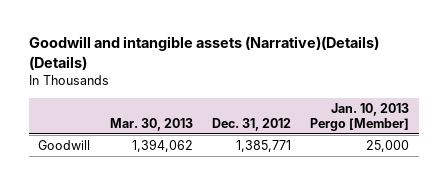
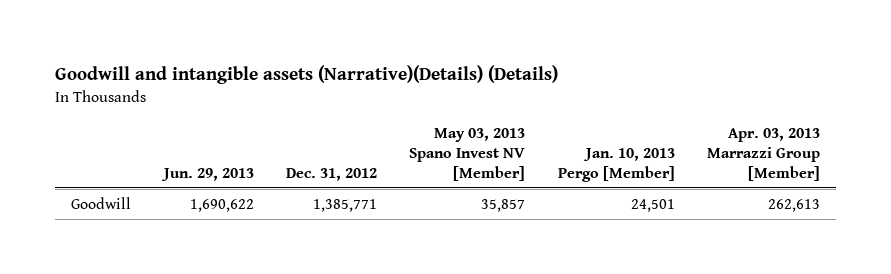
- | Mar. 30, 2013 | Dec. 31, 2012 | Jan. 10, 2013 Pergo [Member]
+ | Jun. 29, 2013 | Dec. 31, 2012 | May 03, 2013 Spano Invest NV [Member] | Jan. 10, 2013 Pergo [Member] | Apr. 03, 2013 Marrazzi Group [Member]
- Goodwill | 1,394,062 | 1,385,771 | 25,000
+ Goodwill | 1,690,622 | 1,385,771 | 35,857 | 24,501 | 262,613

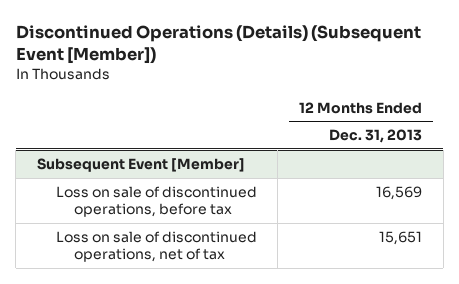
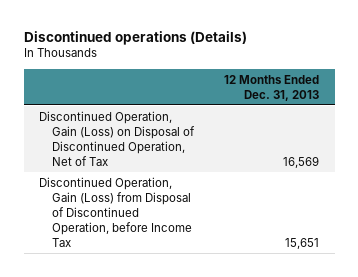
- Discontinued Operations (Details) (Subsequent Event [Member])
+ Discontinued operations (Details)
- Subsequent Event [Member]
- Loss on sale of discontinued operations, before tax | 16,569
- Loss on sale of discontinued operations, net of tax | 15,651
+ Discontinued Operation, Gain (Loss) on Disposal of Discontinued Operation, Net of Tax | 16,569
+ Discontinued Operation, Gain (Loss) from Disposal of Discontinued Operation, before Income Tax | 15,651

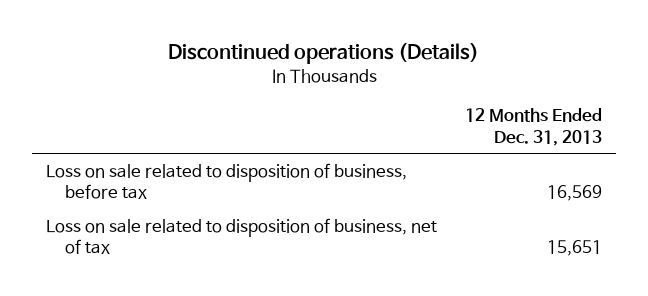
- Discontinued Operation, Gain (Loss) on Disposal of Discontinued Operation, Net of Tax | 16,569
- Discontinued Operation, Gain (Loss) from Disposal of Discontinued Operation, before Income Tax | 15,651
+ Loss on sale related to disposition of business, before tax | 16,569
+ Loss on sale related to disposition of business, net of tax | 15,651

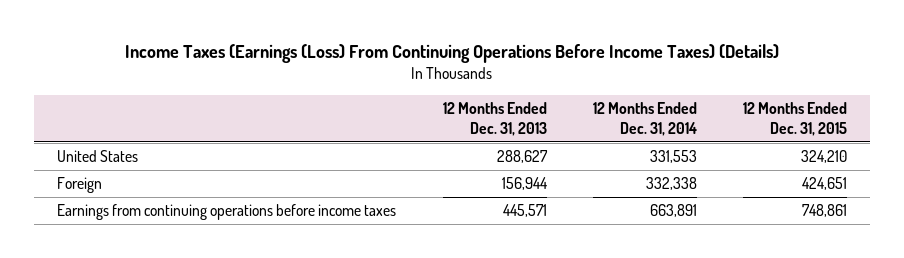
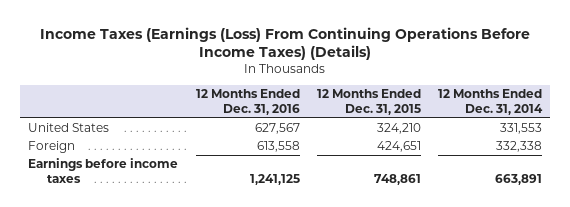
- | 12 Months Ended Dec. 31, 2013 | 12 Months Ended Dec. 31, 2014 | 12 Months Ended Dec. 31, 2015
+ | 12 Months Ended Dec. 31, 2016 | 12 Months Ended Dec. 31, 2015 | 12 Months Ended Dec. 31, 2014
- Earnings from continuing operations before income taxes | 445,571 | 663,891 | 748,861
+ Earnings before income taxes | 1,241,125 | 748,861 | 663,891

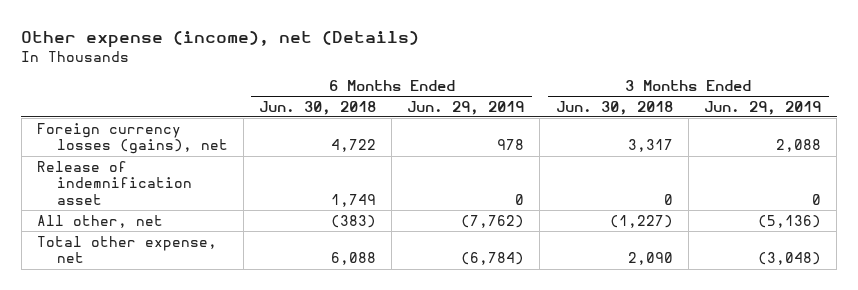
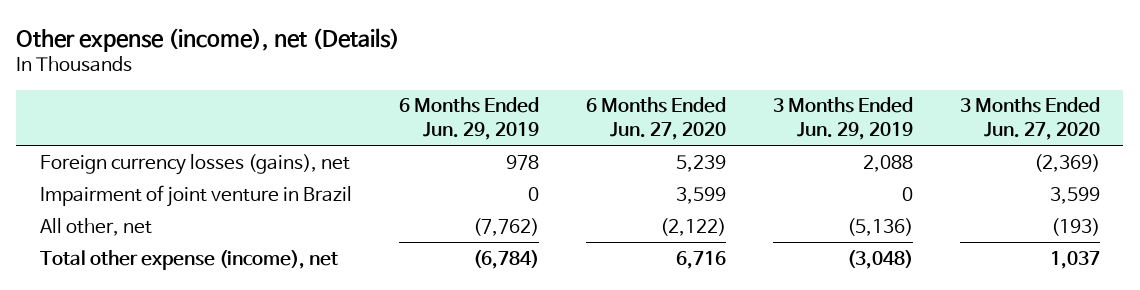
- | 6 Months Ended Jun. 30, 2018 | 6 Months Ended Jun. 29, 2019 | 3 Months Ended Jun. 30, 2018 | 3 Months Ended Jun. 29, 2019
+ | 6 Months Ended Jun. 29, 2019 | 6 Months Ended Jun. 27, 2020 | 3 Months Ended Jun. 29, 2019 | 3 Months Ended Jun. 27, 2020
- Release of indemnification asset | 1,749 | 0 | 0 | 0
+ Impairment of joint venture in Brazil | 0 | 3,599 | 0 | 3,599
- Total other expense, net | 6,088 | (6,784) | 2,090 | (3,048)
+ Total other expense (income), net | (6,784) | 6,716 | (3,048) | 1,037

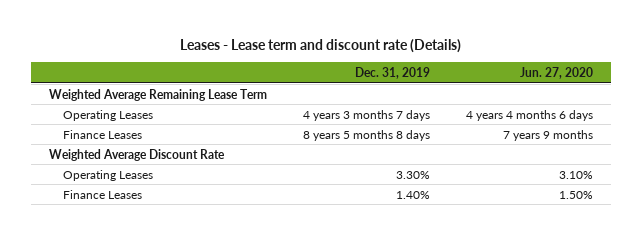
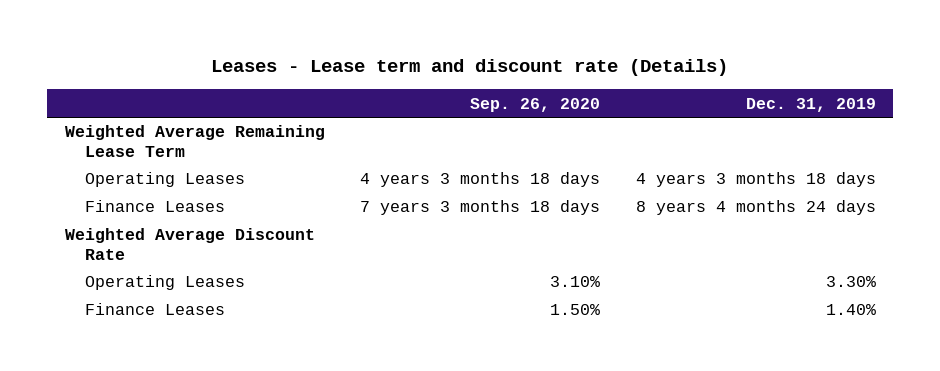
- | Dec. 31, 2019 | Jun. 27, 2020
+ | Sep. 26, 2020 | Dec. 31, 2019
- Operating Leases | 4 years 3 months 7 days | 4 years 4 months 6 days
- Finance Leases | 8 years 5 months 8 days | 7 years 9 months
+ Operating Leases | 4 years 3 months 18 days | 4 years 3 months 18 days
+ Finance Leases | 7 years 3 months 18 days | 8 years 4 months 24 days

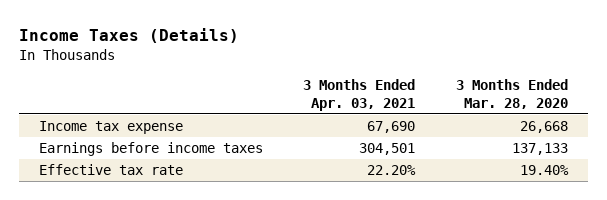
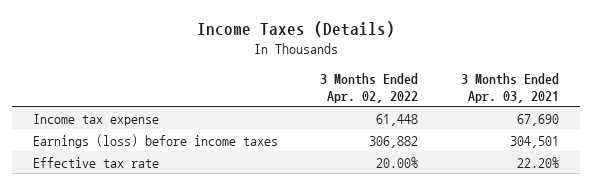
- | 3 Months Ended Apr. 03, 2021 | 3 Months Ended Mar. 28, 2020
+ | 3 Months Ended Apr. 02, 2022 | 3 Months Ended Apr. 03, 2021
- Earnings before income taxes | 304,501 | 137,133
+ Earnings (loss) before income taxes | 306,882 | 304,501

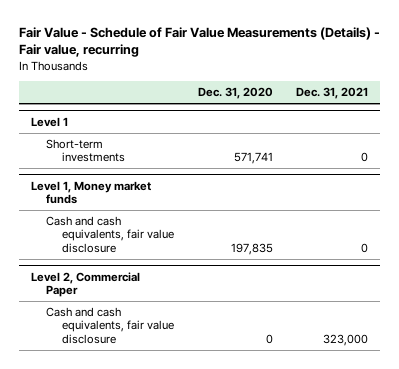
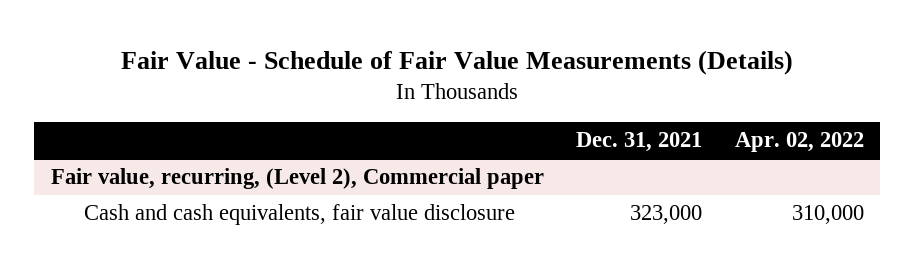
- Fair Value - Schedule of Fair Value Measurements (Details) - Fair value, recurring
+ Fair Value - Schedule of Fair Value Measurements (Details)
- | Dec. 31, 2020 | Dec. 31, 2021
+ | Dec. 31, 2021 | Apr. 02, 2022
- Level 1
- Short-term investments | 571,741 | 0
- Level 1, Money market funds
- Cash and cash equivalents, fair value disclosure | 197,835 | 0
- Level 2, Commercial Paper
+ Fair value, recurring, (Level 2), Commercial paper

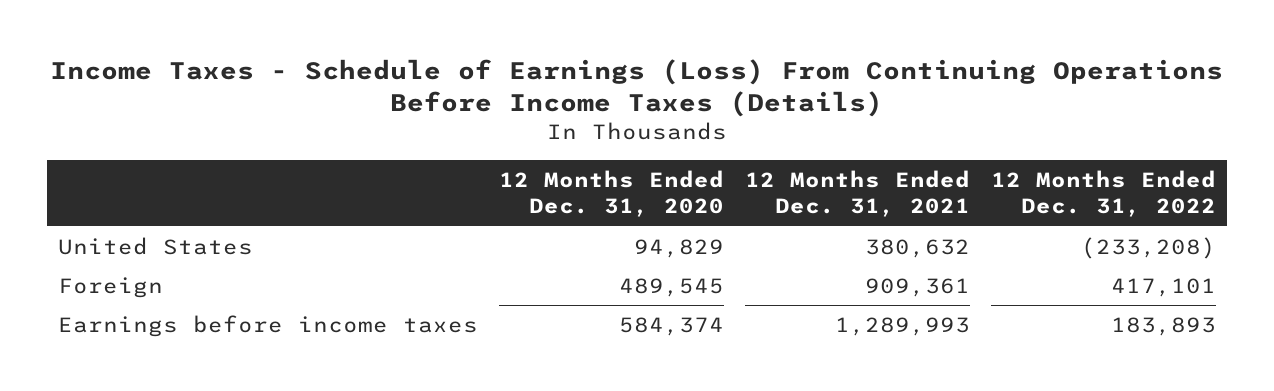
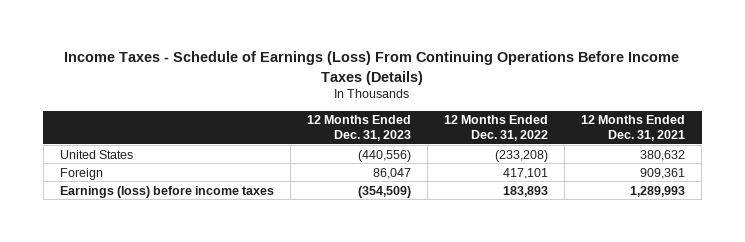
- | 12 Months Ended Dec. 31, 2020 | 12 Months Ended Dec. 31, 2021 | 12 Months Ended Dec. 31, 2022
+ | 12 Months Ended Dec. 31, 2023 | 12 Months Ended Dec. 31, 2022 | 12 Months Ended Dec. 31, 2021
- Earnings before income taxes | 584,374 | 1,289,993 | 183,893
+ Earnings (loss) before income taxes | (354,509) | 183,893 | 1,289,993

